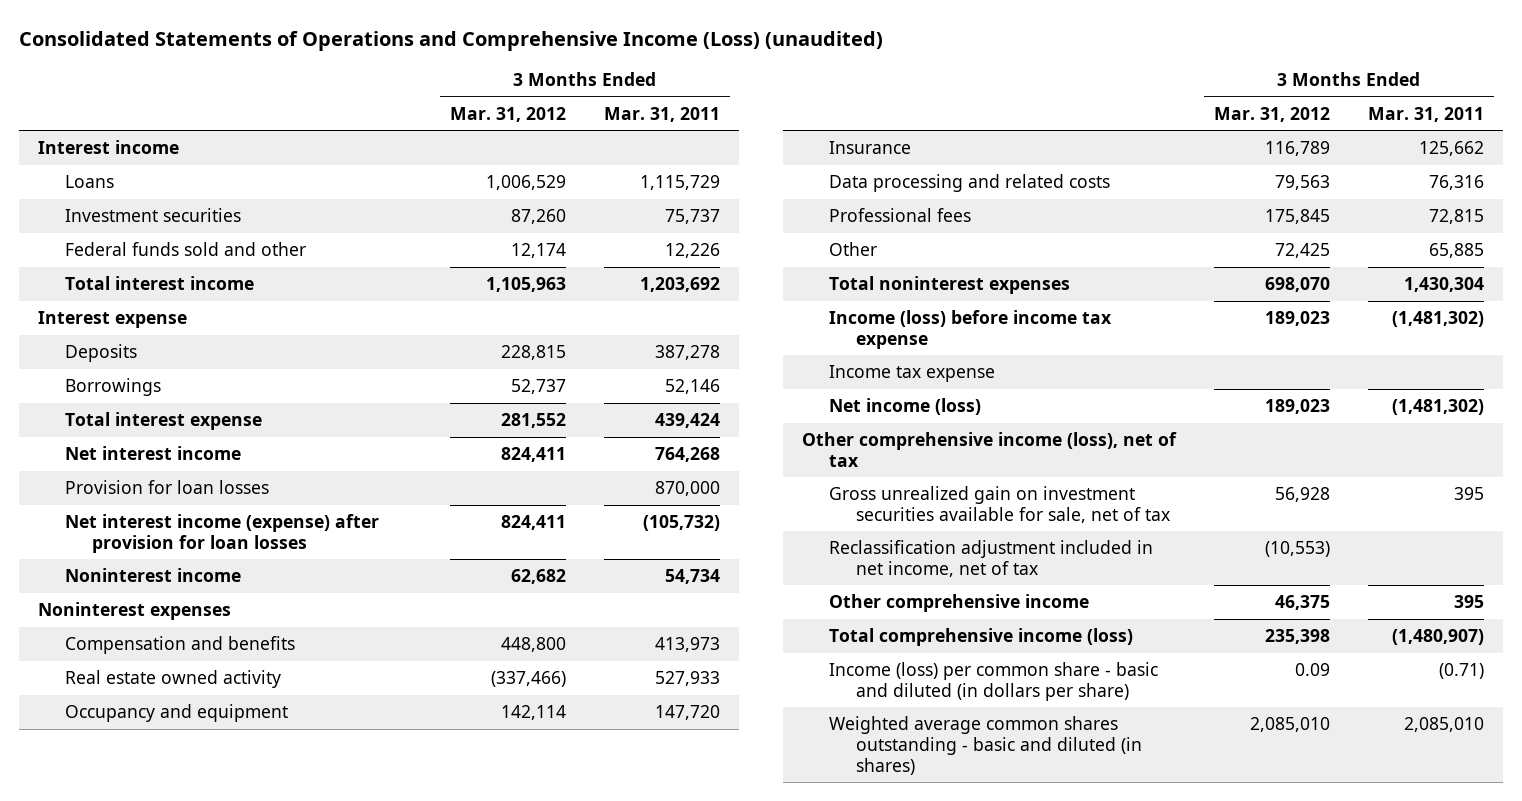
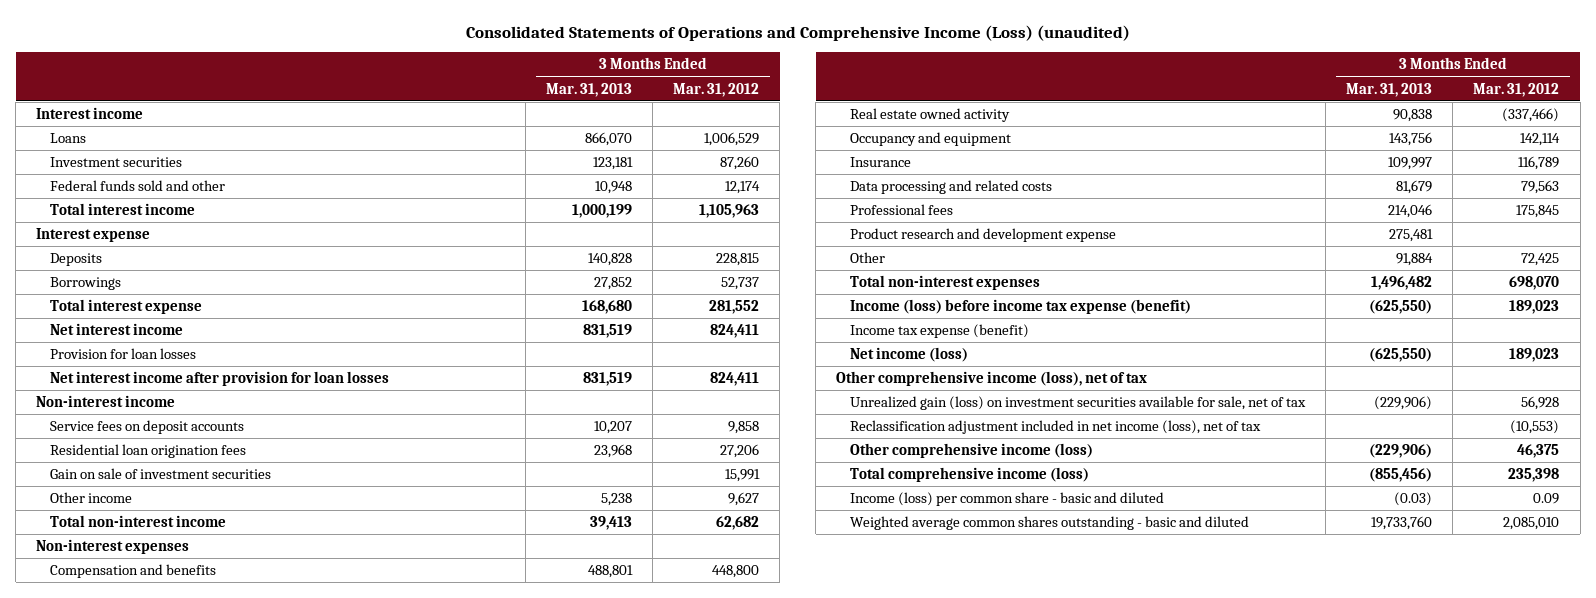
- | 3 Months Ended Mar. 31, 2012 | 3 Months Ended Mar. 31, 2011
+ | 3 Months Ended Mar. 31, 2013 | 3 Months Ended Mar. 31, 2012
- Net interest income (expense) after provision for loan losses | 824,411 | (105,732)
- Noninterest income | 62,682 | 54,734
- Noninterest expenses
+ Net interest income after provision for loan losses | 831,519 | 824,411
+ Non-interest income
+ Service fees on deposit accounts | 10,207 | 9,858
+ Residential loan origination fees | 23,968 | 27,206
+ Gain on sale of investment securities | | 15,991
+ Other income | 5,238 | 9,627
+ Total non-interest income | 39,413 | 62,682
+ Non-interest expenses
+ Product research and development expense | 275,481 |
- Total noninterest expenses | 698,070 | 1,430,304
- Income (loss) before income tax expense | 189,023 | (1,481,302)
- Income tax expense
+ Total non-interest expenses | 1,496,482 | 698,070
+ Income (loss) before income tax expense (benefit) | (625,550) | 189,023
+ Income tax expense (benefit)
- Gross unrealized gain on investment securities available for sale, net of tax | 56,928 | 395
- Reclassification adjustment included in net income, net of tax | (10,553) |
- Other comprehensive income | 46,375 | 395
+ Unrealized gain (loss) on investment securities available for sale, net of tax | (229,906) | 56,928
+ Reclassification adjustment included in net income (loss), net of tax | | (10,553)
+ Other comprehensive income (loss) | (229,906) | 46,375
- Income (loss) per common share - basic and diluted (in dollars per share) | 0.09 | (0.71)
- Weighted average common shares outstanding - basic and diluted (in shares) | 2,085,010 | 2,085,010
+ Income (loss) per common share - basic and diluted | (0.03) | 0.09
+ Weighted average common shares outstanding - basic and diluted | 19,733,760 | 2,085,010

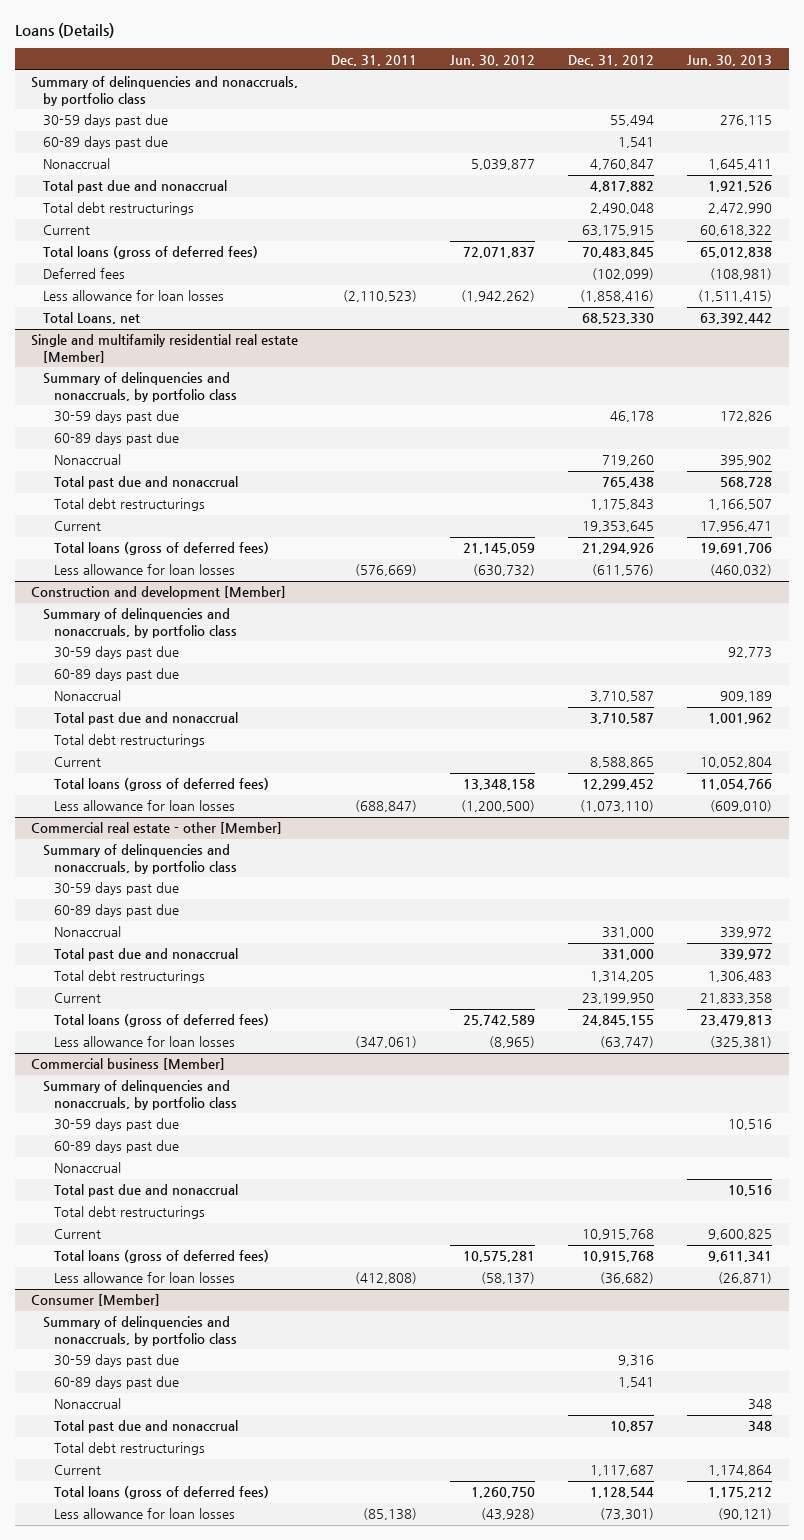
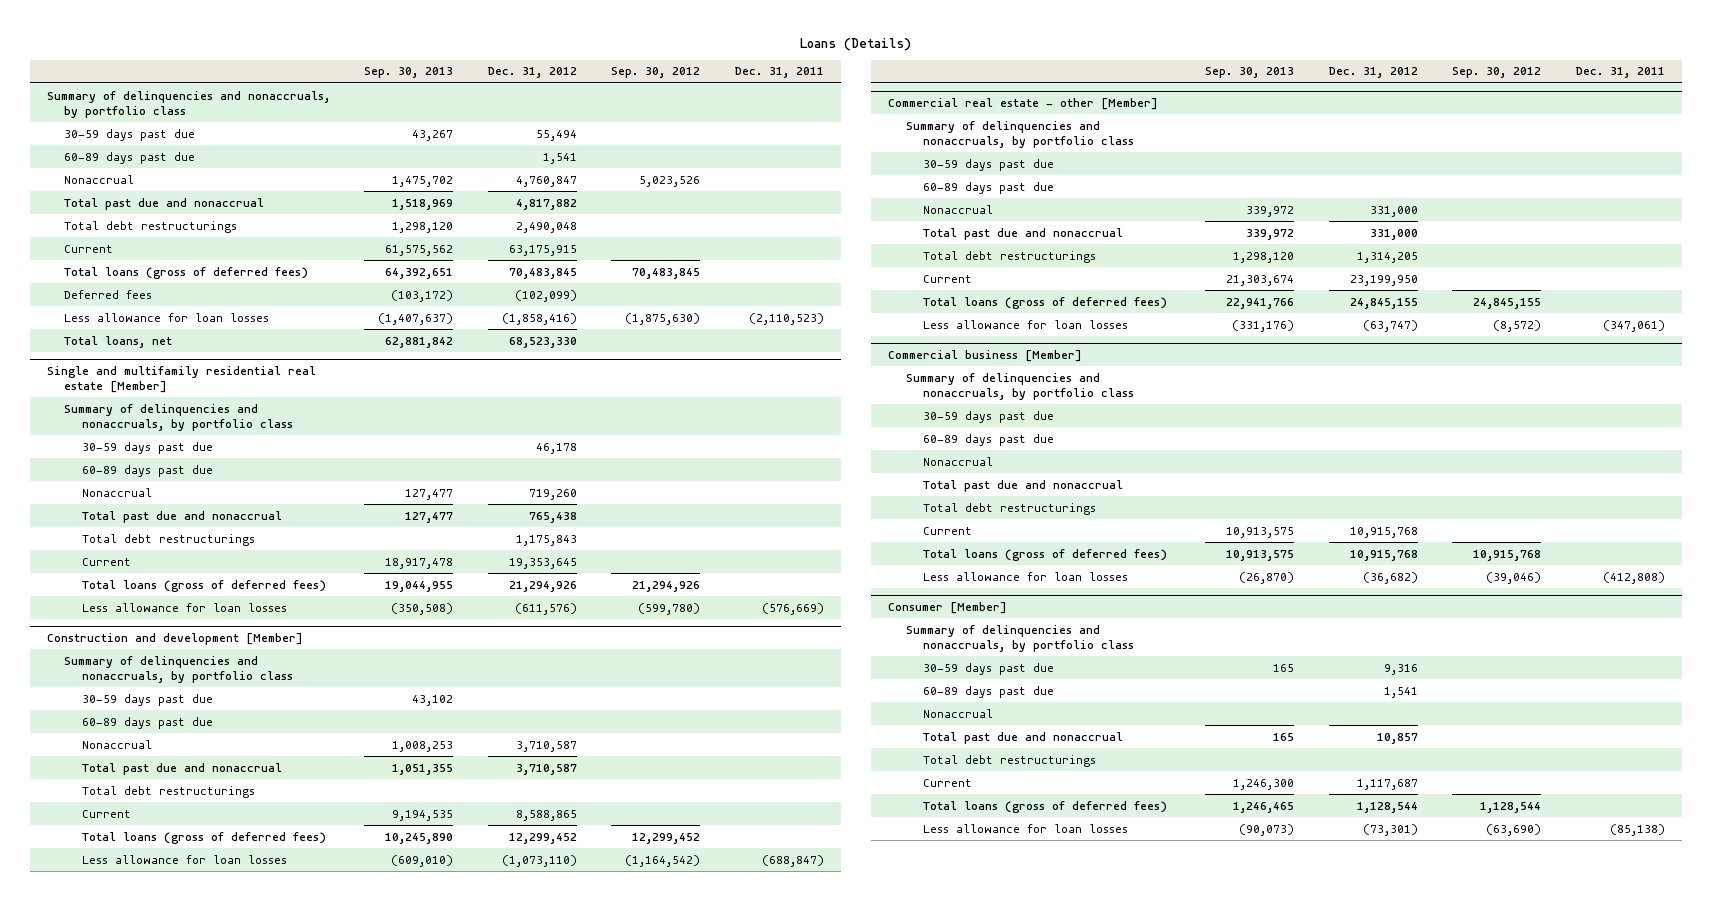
- | Dec. 31, 2011 | Jun. 30, 2012 | Dec. 31, 2012 | Jun. 30, 2013
+ | Sep. 30, 2013 | Dec. 31, 2012 | Sep. 30, 2012 | Dec. 31, 2011
- Total Loans, net | | | 68,523,330 | 63,392,442
+ Total loans, net | 62,881,842 | 68,523,330 | |

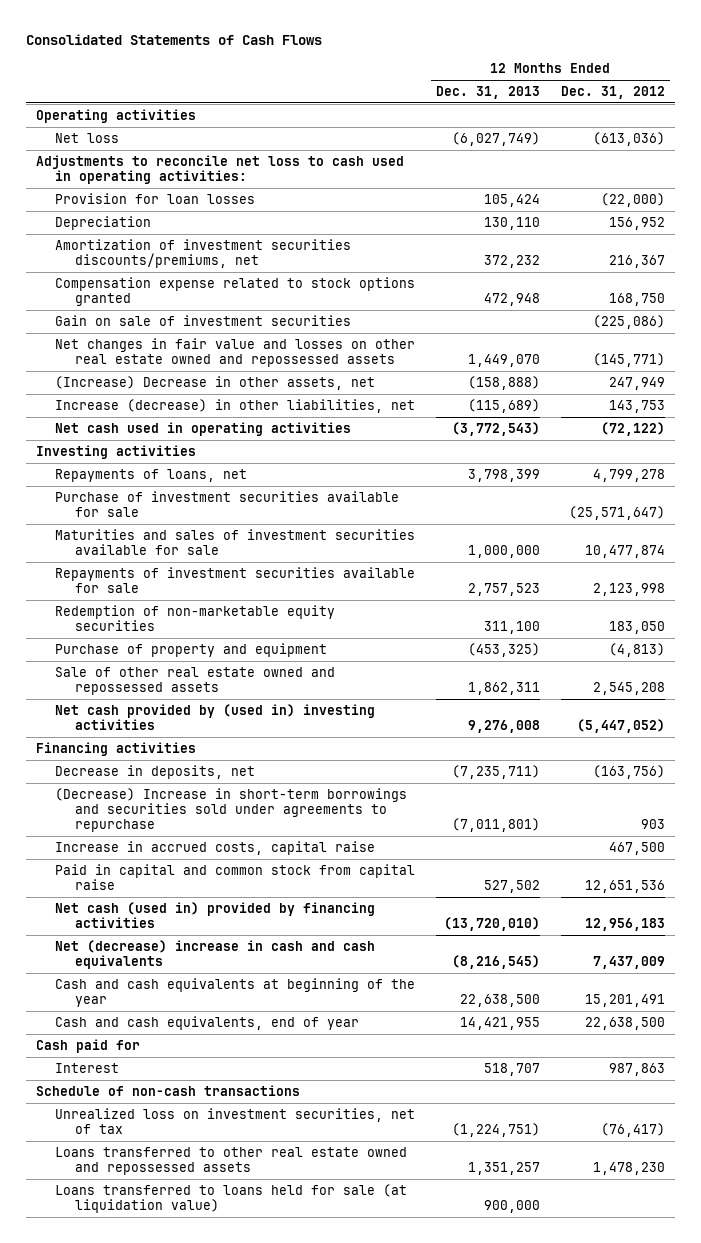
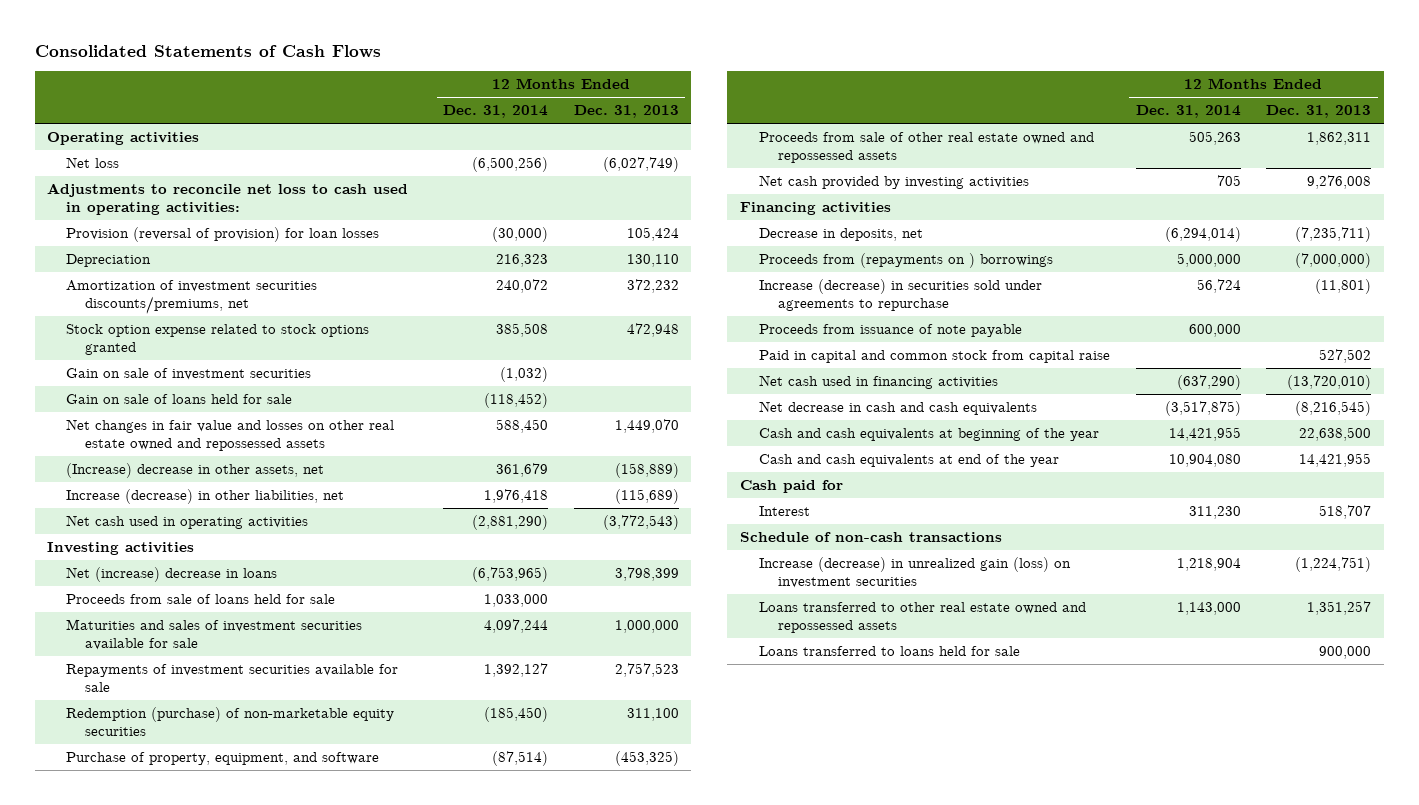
- | 12 Months Ended Dec. 31, 2013 | 12 Months Ended Dec. 31, 2012
+ | 12 Months Ended Dec. 31, 2014 | 12 Months Ended Dec. 31, 2013
- Provision for loan losses | 105,424 | (22,000)
+ Provision (reversal of provision) for loan losses | (30,000) | 105,424
- Compensation expense related to stock options granted | 472,948 | 168,750
+ Stock option expense related to stock options granted | 385,508 | 472,948
+ Gain on sale of loans held for sale | (118,452) |
- (Increase) Decrease in other assets, net | (158,888) | 247,949
+ (Increase) decrease in other assets, net | 361,679 | (158,889)
- Repayments of loans, net | 3,798,399 | 4,799,278
- Purchase of investment securities available for sale | | (25,571,647)
+ Net (increase) decrease in loans | (6,753,965) | 3,798,399
+ Proceeds from sale of loans held for sale | 1,033,000 |
- Redemption of non-marketable equity securities | 311,100 | 183,050
- Purchase of property and equipment | (453,325) | (4,813)
- Sale of other real estate owned and repossessed assets | 1,862,311 | 2,545,208
- Net cash provided by (used in) investing activities | 9,276,008 | (5,447,052)
+ Redemption (purchase) of non-marketable equity securities | (185,450) | 311,100
+ Purchase of property, equipment, and software | (87,514) | (453,325)
+ Proceeds from sale of other real estate owned and repossessed assets | 505,263 | 1,862,311
+ Net cash provided by investing activities | 705 | 9,276,008
- (Decrease) Increase in short-term borrowings and securities sold under agreements to repurchase | (7,011,801) | 903
- Increase in accrued costs, capital raise | | 467,500
+ Proceeds from (repayments on ) borrowings | 5,000,000 | (7,000,000)
+ Increase (decrease) in securities sold under agreements to repurchase | 56,724 | (11,801)
+ Proceeds from issuance of note payable | 600,000 |
- Net cash (used in) provided by financing activities | (13,720,010) | 12,956,183
- Net (decrease) increase in cash and cash equivalents | (8,216,545) | 7,437,009
+ Net cash used in financing activities | (637,290) | (13,720,010)
+ Net decrease in cash and cash equivalents | (3,517,875) | (8,216,545)
- Cash and cash equivalents, end of year | 14,421,955 | 22,638,500
+ Cash and cash equivalents at end of the year | 10,904,080 | 14,421,955
- Unrealized loss on investment securities, net of tax | (1,224,751) | (76,417)
+ Increase (decrease) in unrealized gain (loss) on investment securities | 1,218,904 | (1,224,751)
- Loans transferred to loans held for sale (at liquidation value) | 900,000 |
+ Loans transferred to loans held for sale | | 900,000

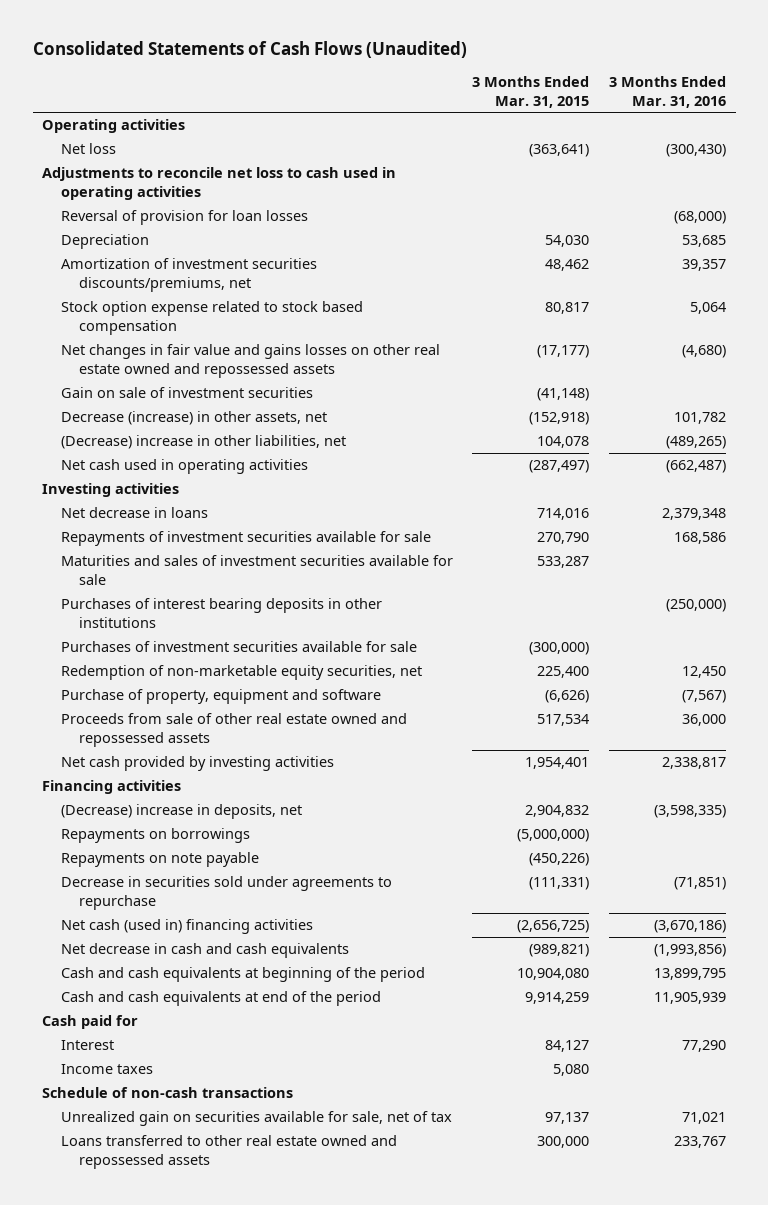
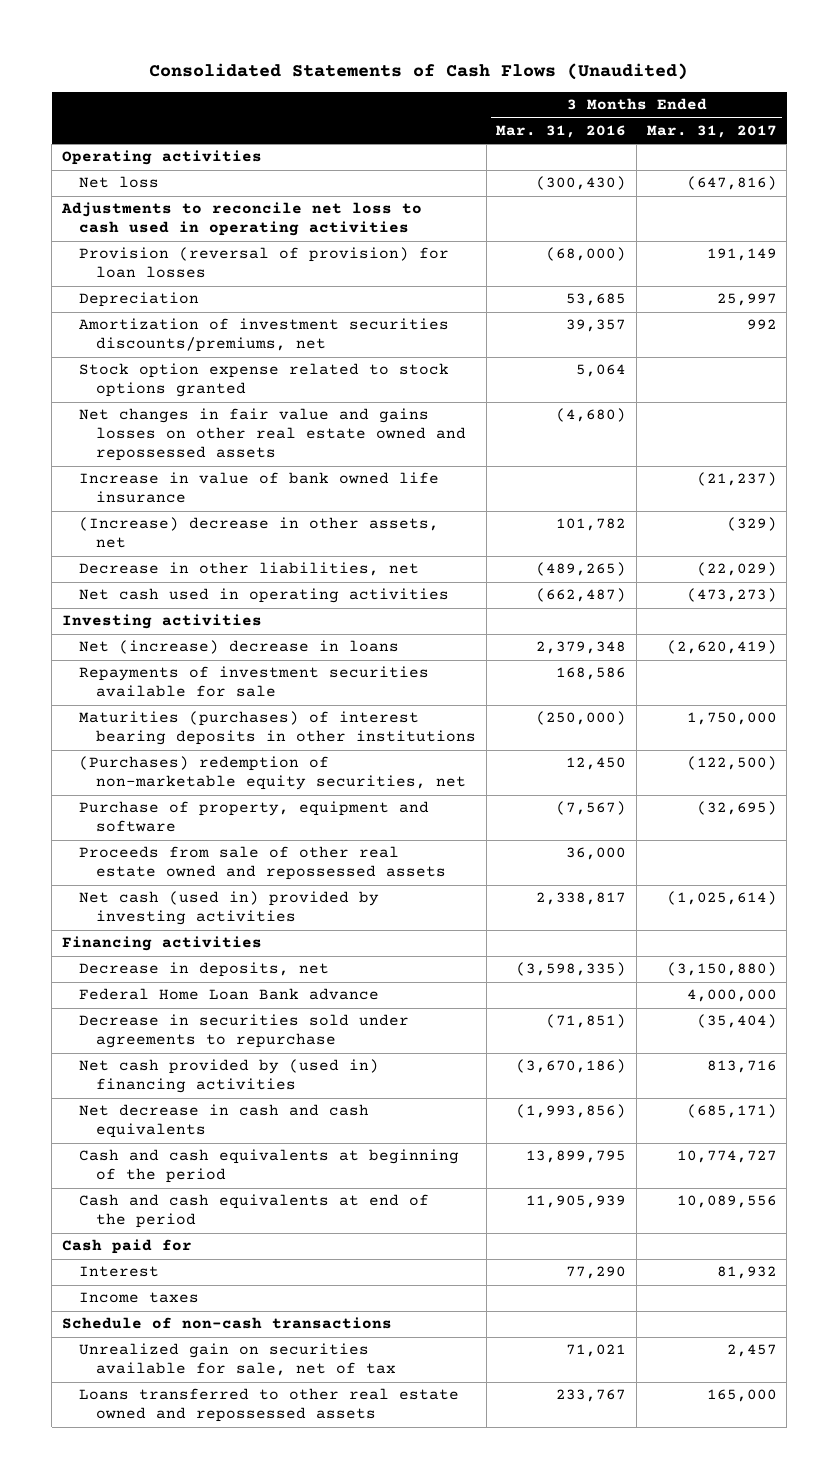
- | 3 Months Ended Mar. 31, 2015 | 3 Months Ended Mar. 31, 2016
+ | 3 Months Ended Mar. 31, 2016 | 3 Months Ended Mar. 31, 2017
- Reversal of provision for loan losses | | (68,000)
+ Provision (reversal of provision) for loan losses | (68,000) | 191,149
- Stock option expense related to stock based compensation | 80,817 | 5,064
+ Stock option expense related to stock options granted | 5,064 |
- Gain on sale of investment securities | (41,148) |
- Decrease (increase) in other assets, net | (152,918) | 101,782
- (Decrease) increase in other liabilities, net | 104,078 | (489,265)
+ Increase in value of bank owned life insurance | | (21,237)
+ (Increase) decrease in other assets, net | 101,782 | (329)
+ Decrease in other liabilities, net | (489,265) | (22,029)
- Net decrease in loans | 714,016 | 2,379,348
+ Net (increase) decrease in loans | 2,379,348 | (2,620,419)
- Maturities and sales of investment securities available for sale | 533,287 |
- Purchases of interest bearing deposits in other institutions | | (250,000)
- Purchases of investment securities available for sale | (300,000) |
- Redemption of non-marketable equity securities, net | 225,400 | 12,450
+ Maturities (purchases) of interest bearing deposits in other institutions | (250,000) | 1,750,000
+ (Purchases) redemption of non-marketable equity securities, net | 12,450 | (122,500)
- Net cash provided by investing activities | 1,954,401 | 2,338,817
+ Net cash (used in) provided by investing activities | 2,338,817 | (1,025,614)
- (Decrease) increase in deposits, net | 2,904,832 | (3,598,335)
- Repayments on borrowings | (5,000,000) |
- Repayments on note payable | (450,226) |
+ Decrease in deposits, net | (3,598,335) | (3,150,880)
+ Federal Home Loan Bank advance | | 4,000,000
- Net cash (used in) financing activities | (2,656,725) | (3,670,186)
+ Net cash provided by (used in) financing activities | (3,670,186) | 813,716

